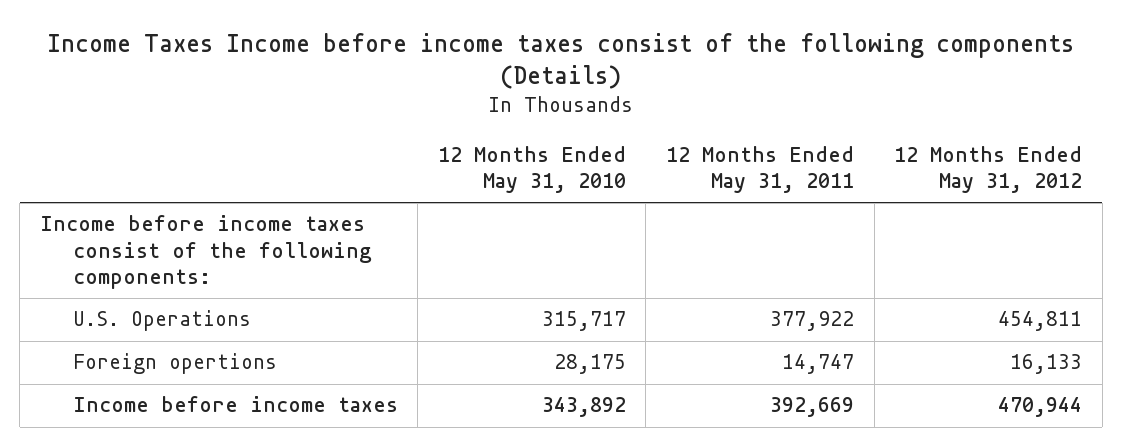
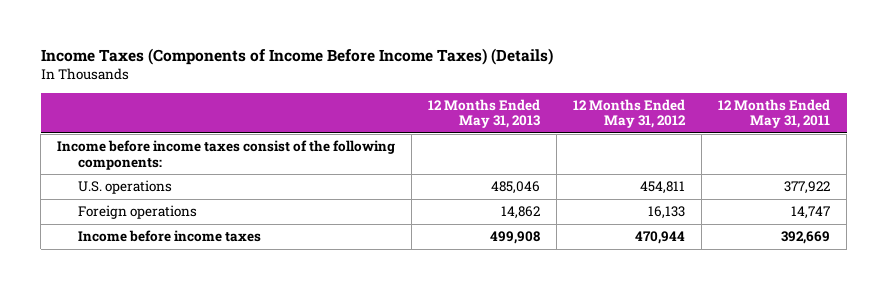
- Income Taxes Income before income taxes consist of the following components (Details)
+ Income Taxes (Components of Income Before Income Taxes) (Details)
- | 12 Months Ended May 31, 2010 | 12 Months Ended May 31, 2011 | 12 Months Ended May 31, 2012
+ | 12 Months Ended May 31, 2013 | 12 Months Ended May 31, 2012 | 12 Months Ended May 31, 2011
- U.S. Operations | 315,717 | 377,922 | 454,811
- Foreign opertions | 28,175 | 14,747 | 16,133
+ U.S. operations | 485,046 | 454,811 | 377,922
+ Foreign operations | 14,862 | 16,133 | 14,747

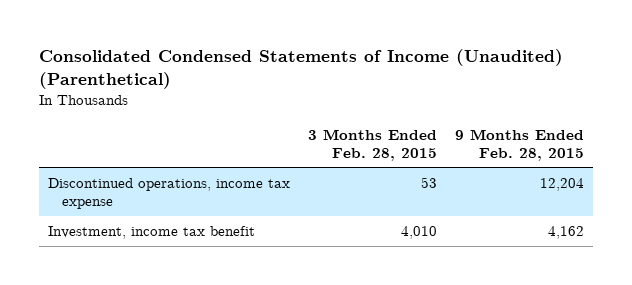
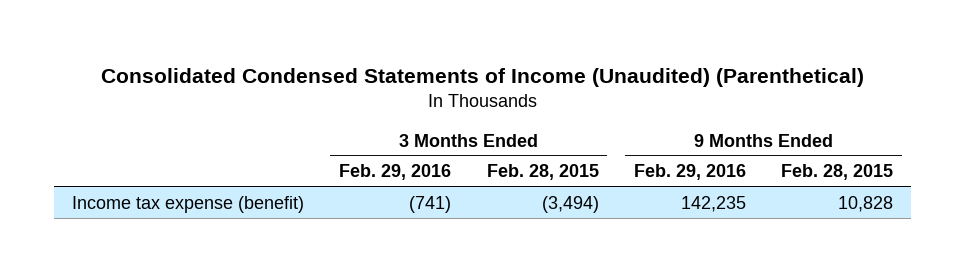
- | 3 Months Ended Feb. 28, 2015 | 9 Months Ended Feb. 28, 2015
+ | 3 Months Ended Feb. 29, 2016 | 3 Months Ended Feb. 28, 2015 | 9 Months Ended Feb. 29, 2016 | 9 Months Ended Feb. 28, 2015
- Discontinued operations, income tax expense | 53 | 12,204
- Investment, income tax benefit | 4,010 | 4,162
+ Income tax expense (benefit) | (741) | (3,494) | 142,235 | 10,828

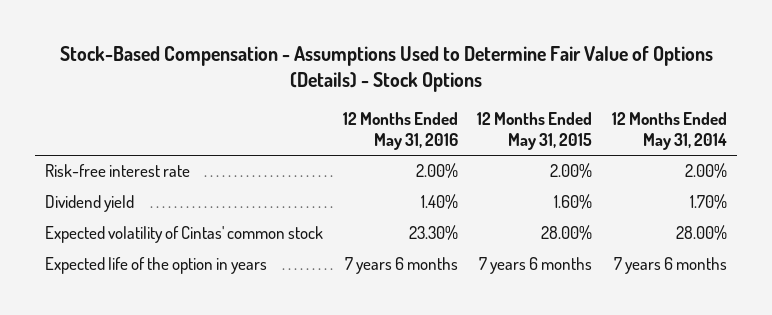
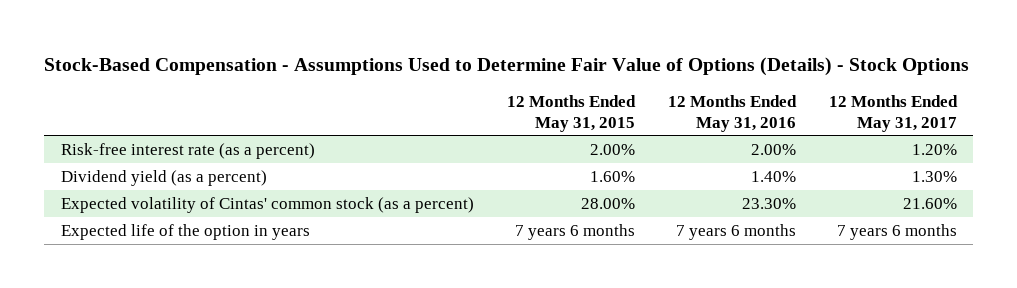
- | 12 Months Ended May 31, 2016 | 12 Months Ended May 31, 2015 | 12 Months Ended May 31, 2014
+ | 12 Months Ended May 31, 2015 | 12 Months Ended May 31, 2016 | 12 Months Ended May 31, 2017
- Risk-free interest rate | 2.00% | 2.00% | 2.00%
- Dividend yield | 1.40% | 1.60% | 1.70%
- Expected volatility of Cintas' common stock | 23.30% | 28.00% | 28.00%
+ Risk-free interest rate (as a percent) | 2.00% | 2.00% | 1.20%
+ Dividend yield (as a percent) | 1.60% | 1.40% | 1.30%
+ Expected volatility of Cintas' common stock (as a percent) | 28.00% | 23.30% | 21.60%

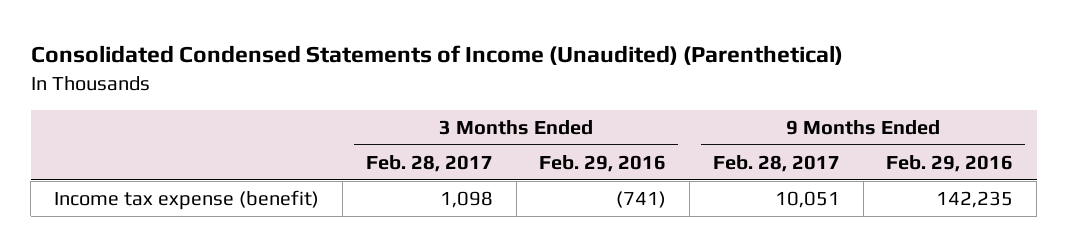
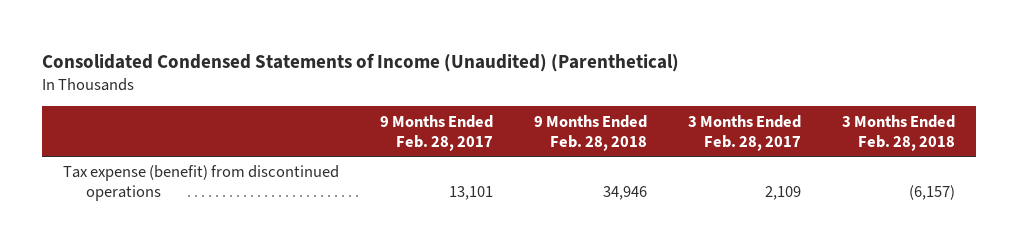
- | 3 Months Ended Feb. 28, 2017 | 3 Months Ended Feb. 29, 2016 | 9 Months Ended Feb. 28, 2017 | 9 Months Ended Feb. 29, 2016
+ | 9 Months Ended Feb. 28, 2017 | 9 Months Ended Feb. 28, 2018 | 3 Months Ended Feb. 28, 2017 | 3 Months Ended Feb. 28, 2018
- Income tax expense (benefit) | 1,098 | (741) | 10,051 | 142,235
+ Tax expense (benefit) from discontinued operations | 13,101 | 34,946 | 2,109 | (6,157)

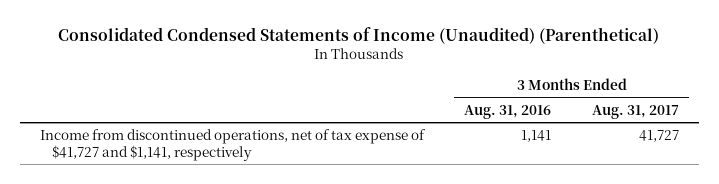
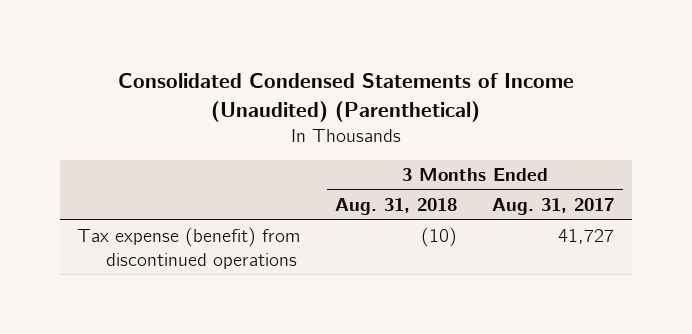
- | 3 Months Ended Aug. 31, 2016 | 3 Months Ended Aug. 31, 2017
+ | 3 Months Ended Aug. 31, 2018 | 3 Months Ended Aug. 31, 2017
- Income from discontinued operations, net of tax expense of $41,727 and $1,141, respectively | 1,141 | 41,727
+ Tax expense (benefit) from discontinued operations | (10) | 41,727

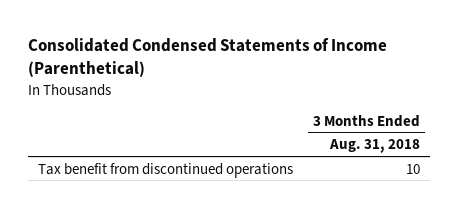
- Consolidated Condensed Statements of Income (Unaudited) (Parenthetical)
+ Consolidated Condensed Statements of Income (Parenthetical)
- | 3 Months Ended Aug. 31, 2018 | 3 Months Ended Aug. 31, 2017
+ | 3 Months Ended Aug. 31, 2018
- Tax expense (benefit) from discontinued operations | (10) | 41,727
+ Tax benefit from discontinued operations | 10

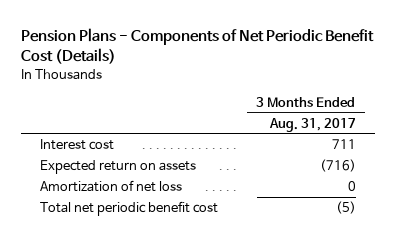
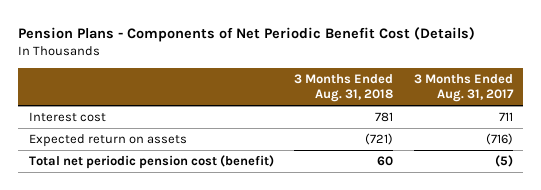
- | 3 Months Ended Aug. 31, 2017
+ | 3 Months Ended Aug. 31, 2018 | 3 Months Ended Aug. 31, 2017
- Amortization of net loss | 0
- Total net periodic benefit cost | (5)
+ Total net periodic pension cost (benefit) | 60 | (5)

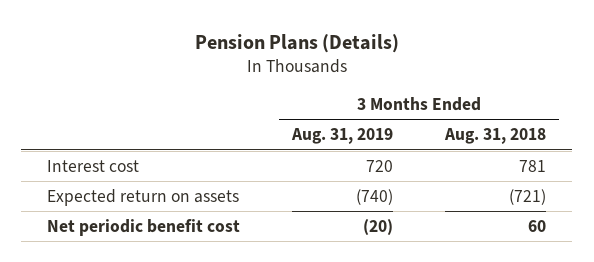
- Pension Plans - Components of Net Periodic Benefit Cost (Details)
+ Pension Plans (Details)
- | 3 Months Ended Aug. 31, 2018 | 3 Months Ended Aug. 31, 2017
+ | 3 Months Ended Aug. 31, 2019 | 3 Months Ended Aug. 31, 2018
- Total net periodic pension cost (benefit) | 60 | (5)
+ Net periodic benefit cost | (20) | 60

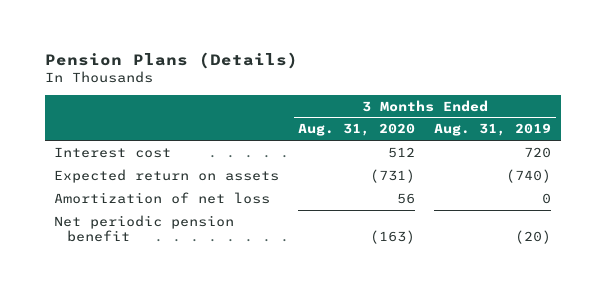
- | 3 Months Ended Aug. 31, 2019 | 3 Months Ended Aug. 31, 2018
+ | 3 Months Ended Aug. 31, 2020 | 3 Months Ended Aug. 31, 2019
- Net periodic benefit cost | (20) | 60
+ Amortization of net loss | 56 | 0
+ Net periodic pension benefit | (163) | (20)

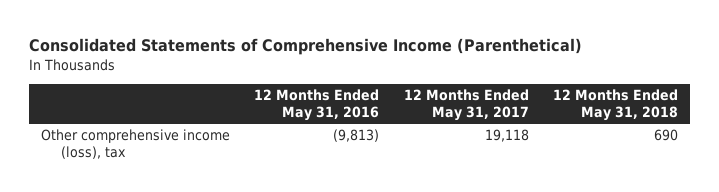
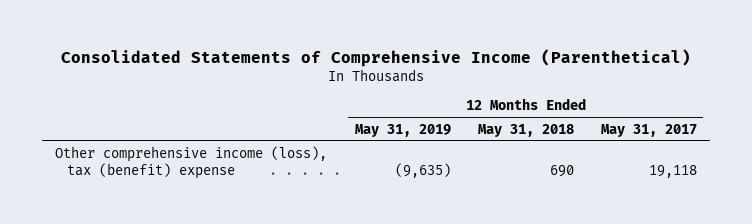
- | 12 Months Ended May 31, 2016 | 12 Months Ended May 31, 2017 | 12 Months Ended May 31, 2018
+ | 12 Months Ended May 31, 2019 | 12 Months Ended May 31, 2018 | 12 Months Ended May 31, 2017
- Other comprehensive income (loss), tax | (9,813) | 19,118 | 690
+ Other comprehensive income (loss), tax (benefit) expense | (9,635) | 690 | 19,118

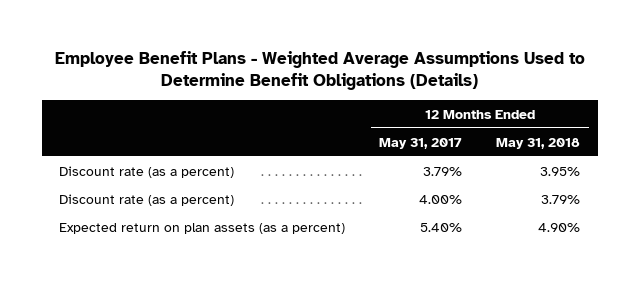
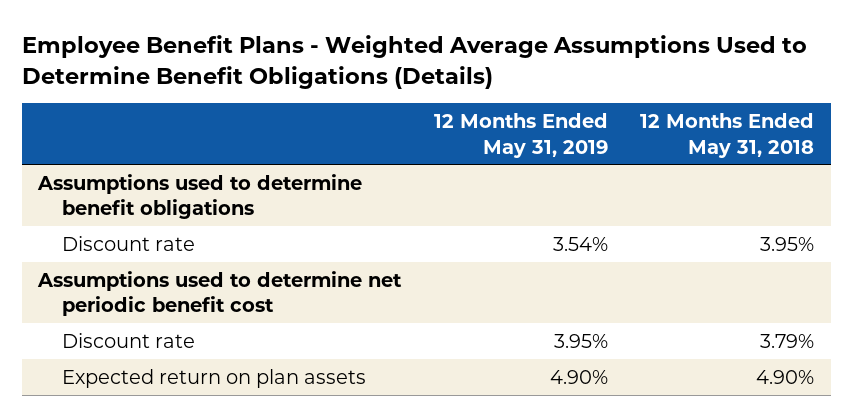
- | 12 Months Ended May 31, 2017 | 12 Months Ended May 31, 2018
+ | 12 Months Ended May 31, 2019 | 12 Months Ended May 31, 2018
- Discount rate (as a percent) | 3.79% | 3.95%
- Discount rate (as a percent) | 4.00% | 3.79%
- Expected return on plan assets (as a percent) | 5.40% | 4.90%
+ Assumptions used to determine benefit obligations
+ Discount rate | 3.54% | 3.95%
+ Assumptions used to determine net periodic benefit cost
+ Discount rate | 3.95% | 3.79%
+ Expected return on plan assets | 4.90% | 4.90%

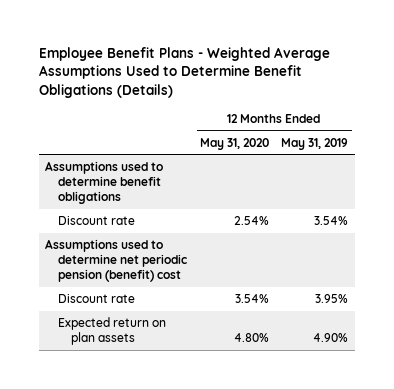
- | 12 Months Ended May 31, 2019 | 12 Months Ended May 31, 2018
+ | 12 Months Ended May 31, 2020 | 12 Months Ended May 31, 2019
- Assumptions used to determine net periodic benefit cost
+ Assumptions used to determine net periodic pension (benefit) cost

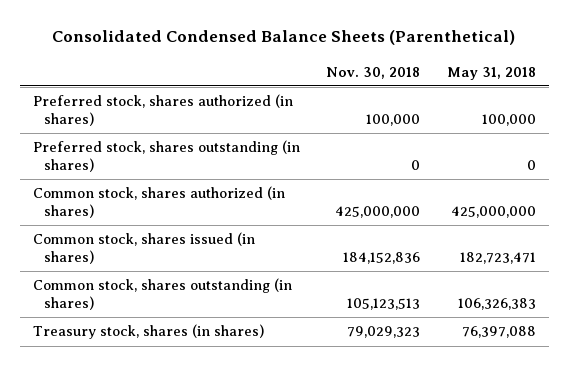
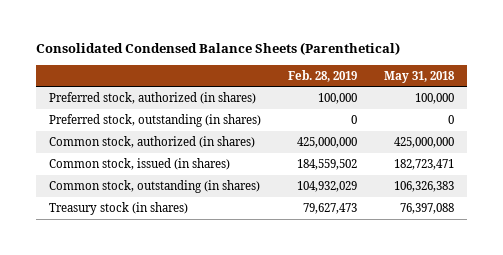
- | Nov. 30, 2018 | May 31, 2018
+ | Feb. 28, 2019 | May 31, 2018
- Preferred stock, shares authorized (in shares) | 100,000 | 100,000
- Preferred stock, shares outstanding (in shares) | 0 | 0
- Common stock, shares authorized (in shares) | 425,000,000 | 425,000,000
- Common stock, shares issued (in shares) | 184,152,836 | 182,723,471
- Common stock, shares outstanding (in shares) | 105,123,513 | 106,326,383
- Treasury stock, shares (in shares) | 79,029,323 | 76,397,088
+ Preferred stock, authorized (in shares) | 100,000 | 100,000
+ Preferred stock, outstanding (in shares) | 0 | 0
+ Common stock, authorized (in shares) | 425,000,000 | 425,000,000
+ Common stock, issued (in shares) | 184,559,502 | 182,723,471
+ Common stock, outstanding (in shares) | 104,932,029 | 106,326,383
+ Treasury stock (in shares) | 79,627,473 | 76,397,088

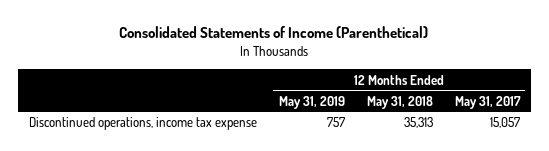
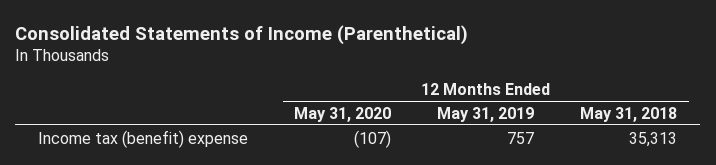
- | 12 Months Ended May 31, 2019 | 12 Months Ended May 31, 2018 | 12 Months Ended May 31, 2017
+ | 12 Months Ended May 31, 2020 | 12 Months Ended May 31, 2019 | 12 Months Ended May 31, 2018
- Discontinued operations, income tax expense | 757 | 35,313 | 15,057
+ Income tax (benefit) expense | (107) | 757 | 35,313

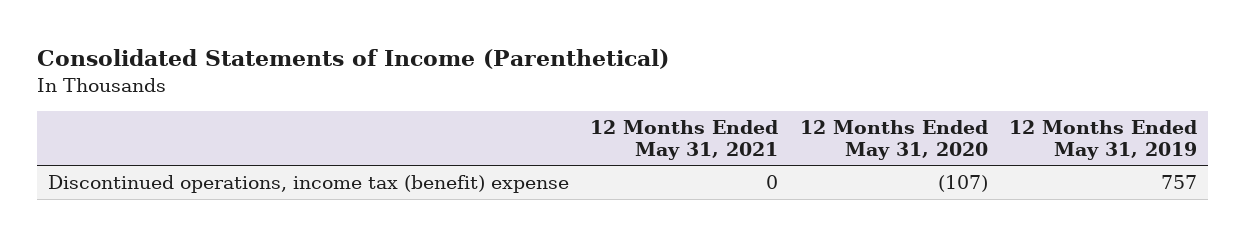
- | 12 Months Ended May 31, 2020 | 12 Months Ended May 31, 2019 | 12 Months Ended May 31, 2018
+ | 12 Months Ended May 31, 2021 | 12 Months Ended May 31, 2020 | 12 Months Ended May 31, 2019
- Income tax (benefit) expense | (107) | 757 | 35,313
+ Discontinued operations, income tax (benefit) expense | 0 | (107) | 757

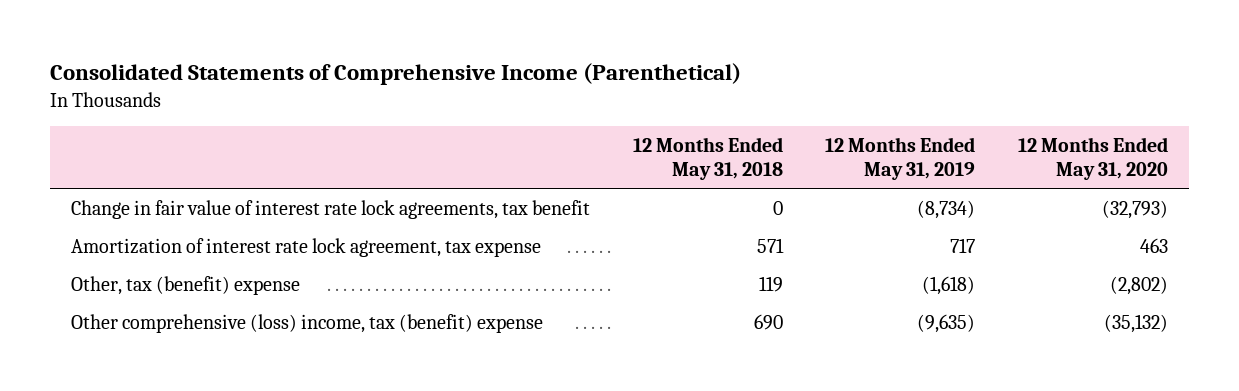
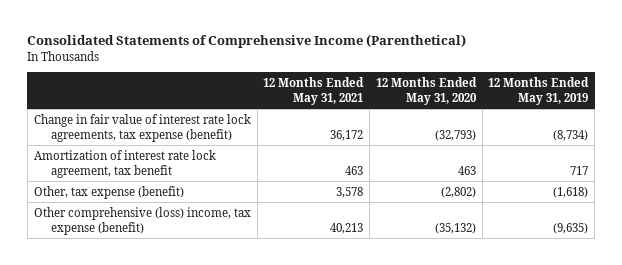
- | 12 Months Ended May 31, 2018 | 12 Months Ended May 31, 2019 | 12 Months Ended May 31, 2020
+ | 12 Months Ended May 31, 2021 | 12 Months Ended May 31, 2020 | 12 Months Ended May 31, 2019
- Change in fair value of interest rate lock agreements, tax benefit | 0 | (8,734) | (32,793)
- Amortization of interest rate lock agreement, tax expense | 571 | 717 | 463
- Other, tax (benefit) expense | 119 | (1,618) | (2,802)
- Other comprehensive (loss) income, tax (benefit) expense | 690 | (9,635) | (35,132)
+ Change in fair value of interest rate lock agreements, tax expense (benefit) | 36,172 | (32,793) | (8,734)
+ Amortization of interest rate lock agreement, tax benefit | 463 | 463 | 717
+ Other, tax expense (benefit) | 3,578 | (2,802) | (1,618)
+ Other comprehensive (loss) income, tax expense (benefit) | 40,213 | (35,132) | (9,635)

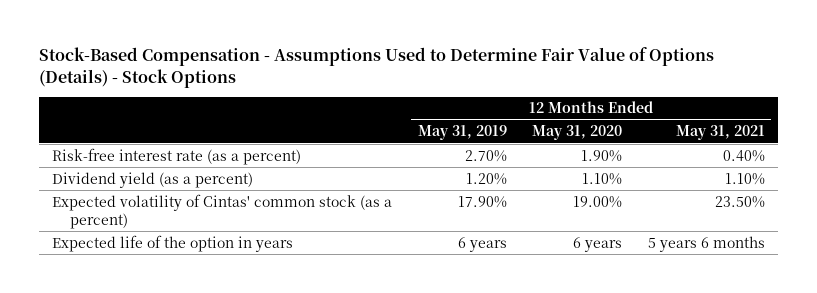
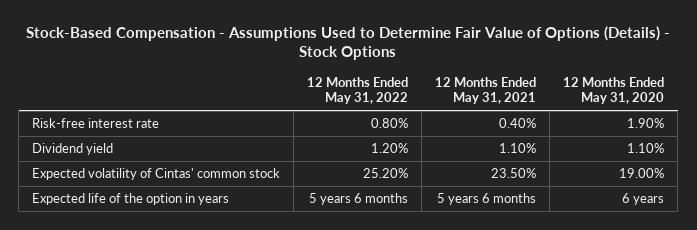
- | 12 Months Ended May 31, 2019 | 12 Months Ended May 31, 2020 | 12 Months Ended May 31, 2021
+ | 12 Months Ended May 31, 2022 | 12 Months Ended May 31, 2021 | 12 Months Ended May 31, 2020
- Risk-free interest rate (as a percent) | 2.70% | 1.90% | 0.40%
- Dividend yield (as a percent) | 1.20% | 1.10% | 1.10%
- Expected volatility of Cintas' common stock (as a percent) | 17.90% | 19.00% | 23.50%
+ Risk-free interest rate | 0.80% | 0.40% | 1.90%
+ Dividend yield | 1.20% | 1.10% | 1.10%
+ Expected volatility of Cintas' common stock | 25.20% | 23.50% | 19.00%

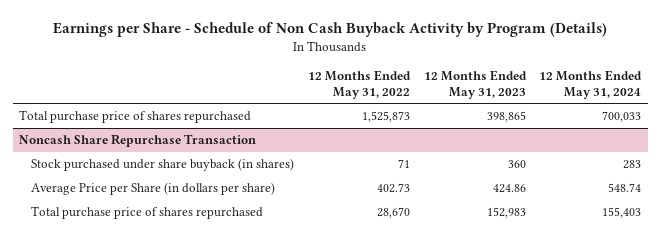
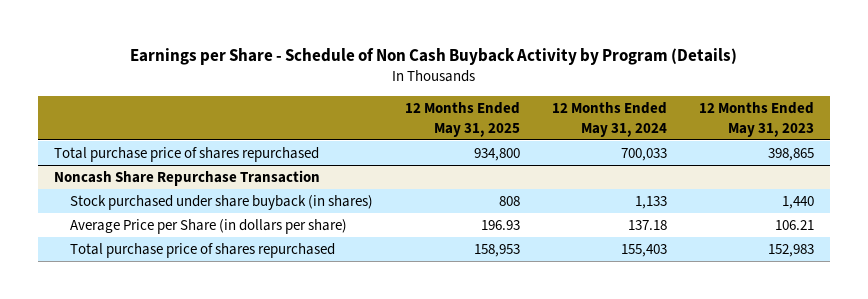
- | 12 Months Ended May 31, 2022 | 12 Months Ended May 31, 2023 | 12 Months Ended May 31, 2024
+ | 12 Months Ended May 31, 2025 | 12 Months Ended May 31, 2024 | 12 Months Ended May 31, 2023
@ Noncash Share Repurchase Transaction
- Stock purchased under share buyback (in shares) | 71 | 360 | 283
- Average Price per Share (in dollars per share) | 402.73 | 424.86 | 548.74
+ Stock purchased under share buyback (in shares) | 808 | 1,133 | 1,440
+ Average Price per Share (in dollars per share) | 196.93 | 137.18 | 106.21

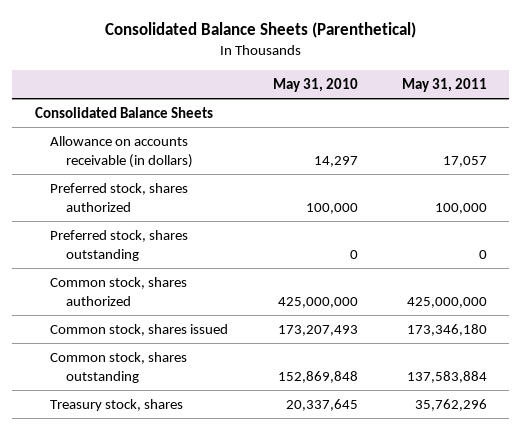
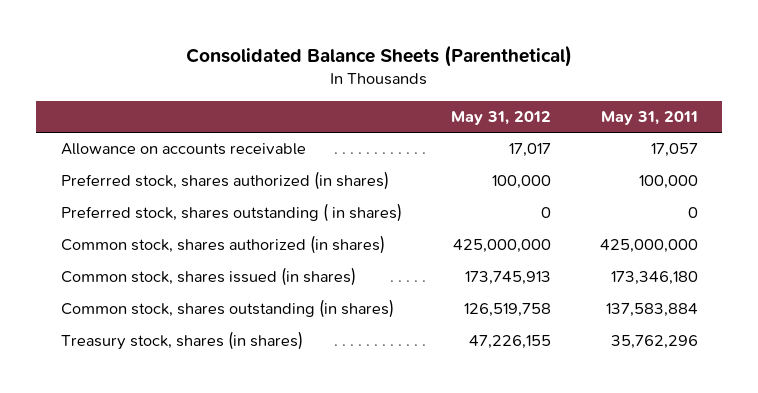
- | May 31, 2010 | May 31, 2011
+ | May 31, 2012 | May 31, 2011
- Consolidated Balance Sheets
- Allowance on accounts receivable (in dollars) | 14,297 | 17,057
- Preferred stock, shares authorized | 100,000 | 100,000
- Preferred stock, shares outstanding | 0 | 0
- Common stock, shares authorized | 425,000,000 | 425,000,000
- Common stock, shares issued | 173,207,493 | 173,346,180
- Common stock, shares outstanding | 152,869,848 | 137,583,884
- Treasury stock, shares | 20,337,645 | 35,762,296
+ Allowance on accounts receivable | 17,017 | 17,057
+ Preferred stock, shares authorized (in shares) | 100,000 | 100,000
+ Preferred stock, shares outstanding ( in shares) | 0 | 0
+ Common stock, shares authorized (in shares) | 425,000,000 | 425,000,000
+ Common stock, shares issued (in shares) | 173,745,913 | 173,346,180
+ Common stock, shares outstanding (in shares) | 126,519,758 | 137,583,884
+ Treasury stock, shares (in shares) | 47,226,155 | 35,762,296

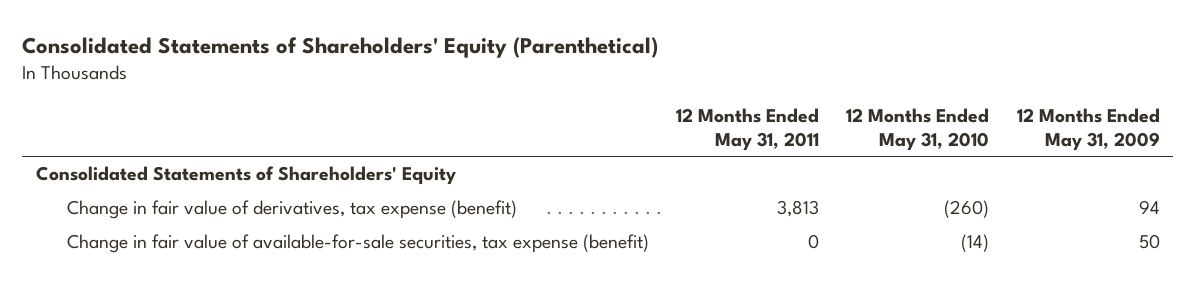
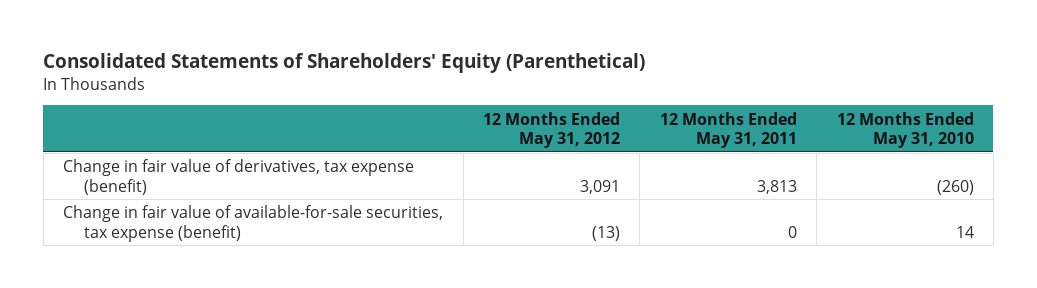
- | 12 Months Ended May 31, 2011 | 12 Months Ended May 31, 2010 | 12 Months Ended May 31, 2009
+ | 12 Months Ended May 31, 2012 | 12 Months Ended May 31, 2011 | 12 Months Ended May 31, 2010
- Consolidated Statements of Shareholders' Equity
- Change in fair value of available-for-sale securities, tax expense (benefit) | 0 | (14) | 50
+ Change in fair value of available-for-sale securities, tax expense (benefit) | (13) | 0 | 14

